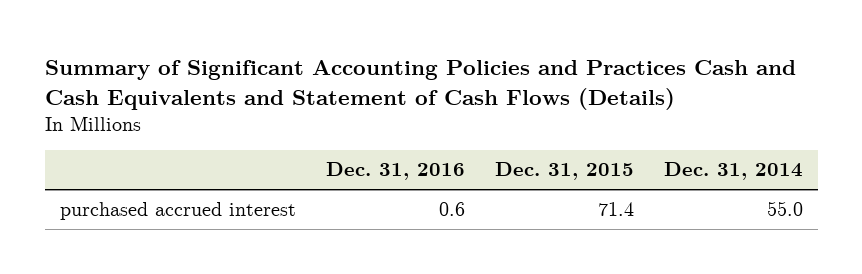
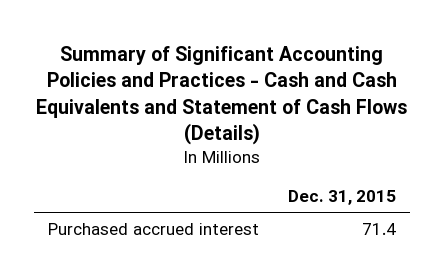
- Summary of Significant Accounting Policies and Practices Cash and Cash Equivalents and Statement of Cash Flows (Details)
+ Summary of Significant Accounting Policies and Practices - Cash and Cash Equivalents and Statement of Cash Flows (Details)
- | Dec. 31, 2016 | Dec. 31, 2015 | Dec. 31, 2014
+ | Dec. 31, 2015
- purchased accrued interest | 0.6 | 71.4 | 55.0
+ Purchased accrued interest | 71.4

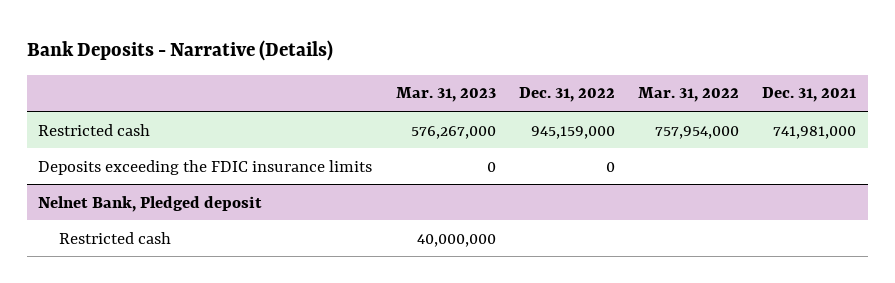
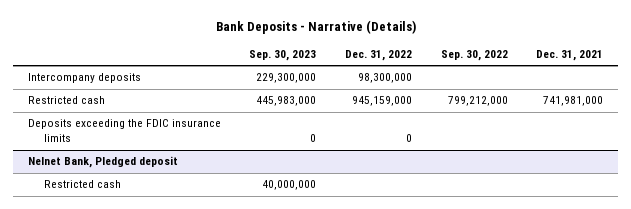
- | Mar. 31, 2023 | Dec. 31, 2022 | Mar. 31, 2022 | Dec. 31, 2021
+ | Sep. 30, 2023 | Dec. 31, 2022 | Sep. 30, 2022 | Dec. 31, 2021
+ Intercompany deposits | 229,300,000 | 98,300,000 | |

